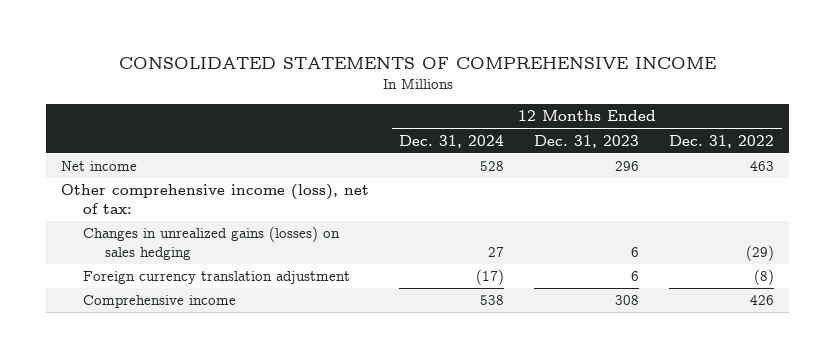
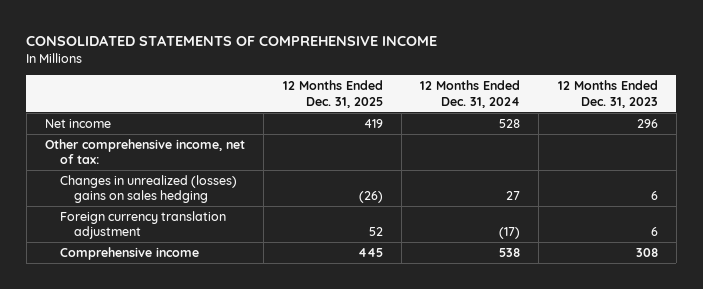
- | 12 Months Ended Dec. 31, 2024 | 12 Months Ended Dec. 31, 2023 | 12 Months Ended Dec. 31, 2022
+ | 12 Months Ended Dec. 31, 2025 | 12 Months Ended Dec. 31, 2024 | 12 Months Ended Dec. 31, 2023
- Other comprehensive income (loss), net of tax:
- Changes in unrealized gains (losses) on sales hedging | 27 | 6 | (29)
+ Other comprehensive income, net of tax:
+ Changes in unrealized (losses) gains on sales hedging | (26) | 27 | 6

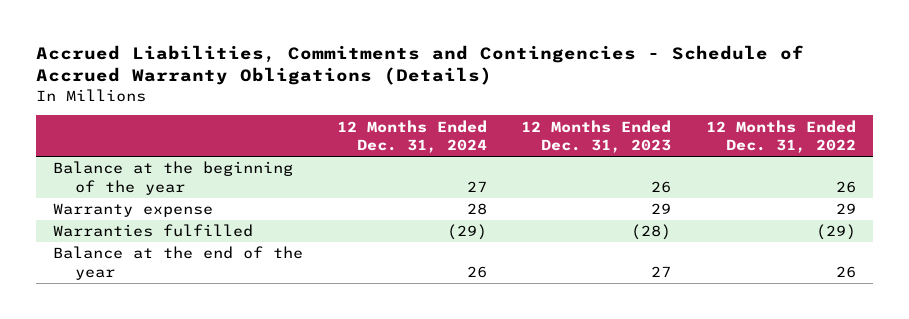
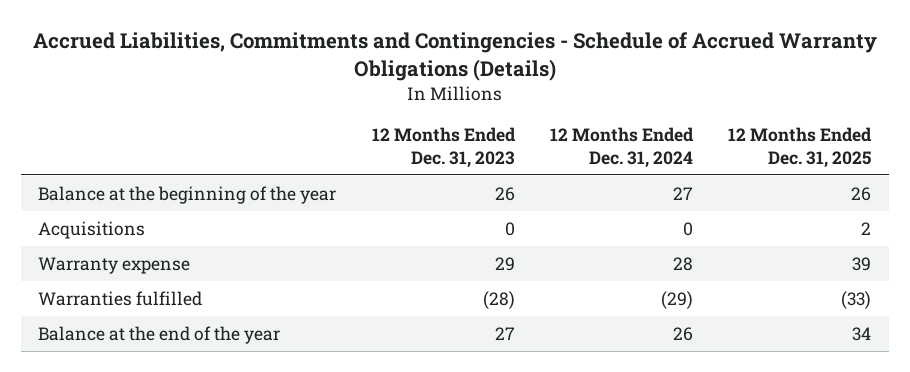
- | 12 Months Ended Dec. 31, 2024 | 12 Months Ended Dec. 31, 2023 | 12 Months Ended Dec. 31, 2022
+ | 12 Months Ended Dec. 31, 2023 | 12 Months Ended Dec. 31, 2024 | 12 Months Ended Dec. 31, 2025
+ Acquisitions | 0 | 0 | 2

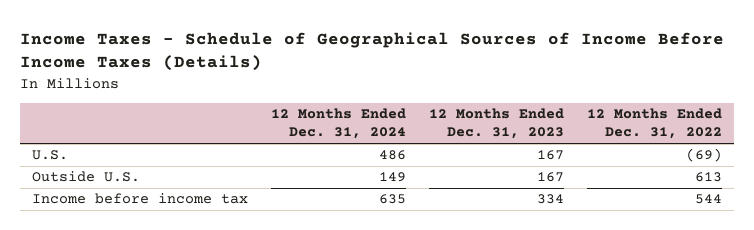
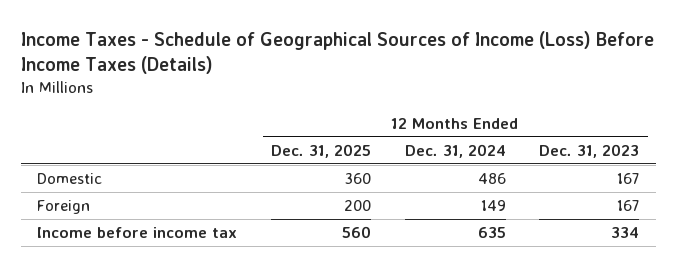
- Income Taxes - Schedule of Geographical Sources of Income Before Income Taxes (Details)
+ Income Taxes - Schedule of Geographical Sources of Income (Loss) Before Income Taxes (Details)
- | 12 Months Ended Dec. 31, 2024 | 12 Months Ended Dec. 31, 2023 | 12 Months Ended Dec. 31, 2022
+ | 12 Months Ended Dec. 31, 2025 | 12 Months Ended Dec. 31, 2024 | 12 Months Ended Dec. 31, 2023
- U.S. | 486 | 167 | (69)
- Outside U.S. | 149 | 167 | 613
+ Domestic | 360 | 486 | 167
+ Foreign | 200 | 149 | 167

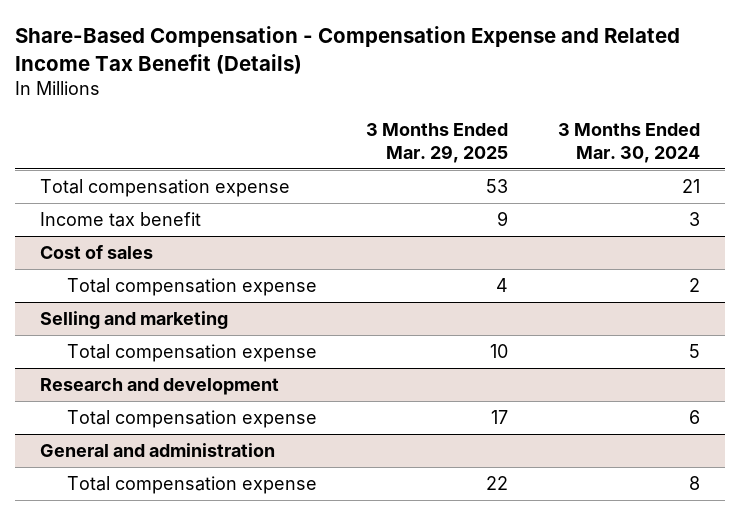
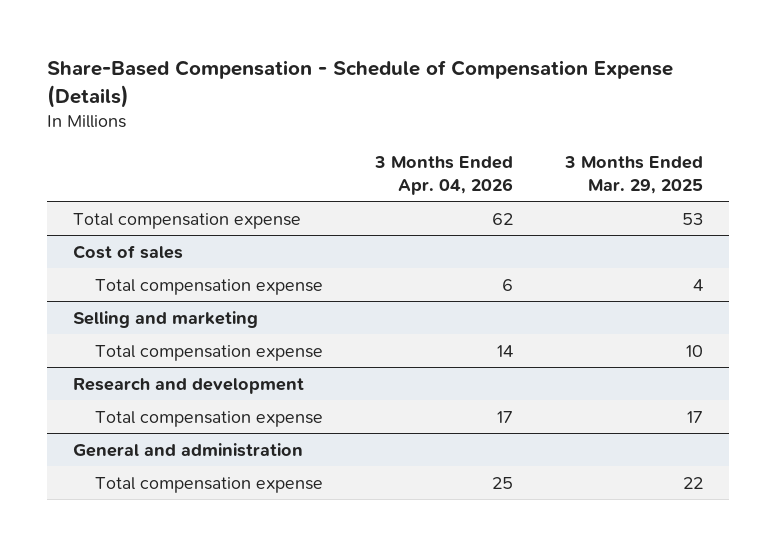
- Share-Based Compensation - Compensation Expense and Related Income Tax Benefit (Details)
+ Share-Based Compensation - Schedule of Compensation Expense (Details)
- | 3 Months Ended Mar. 29, 2025 | 3 Months Ended Mar. 30, 2024
+ | 3 Months Ended Apr. 04, 2026 | 3 Months Ended Mar. 29, 2025
- Income tax benefit | 9 | 3

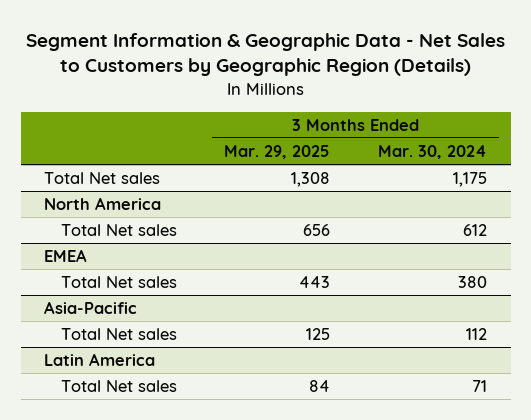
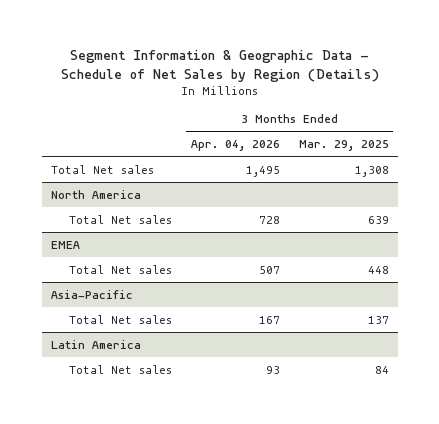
- Segment Information & Geographic Data - Net Sales to Customers by Geographic Region (Details)
+ Segment Information & Geographic Data - Schedule of Net Sales by Region (Details)
- | 3 Months Ended Mar. 29, 2025 | 3 Months Ended Mar. 30, 2024
+ | 3 Months Ended Apr. 04, 2026 | 3 Months Ended Mar. 29, 2025
@ North America
- Total Net sales | 656 | 612
+ Total Net sales | 728 | 639
@ EMEA
- Total Net sales | 443 | 380
+ Total Net sales | 507 | 448
@ Asia-Pacific
- Total Net sales | 125 | 112
+ Total Net sales | 167 | 137

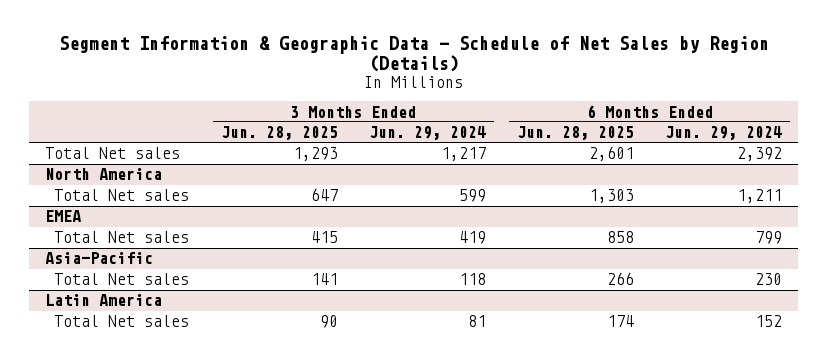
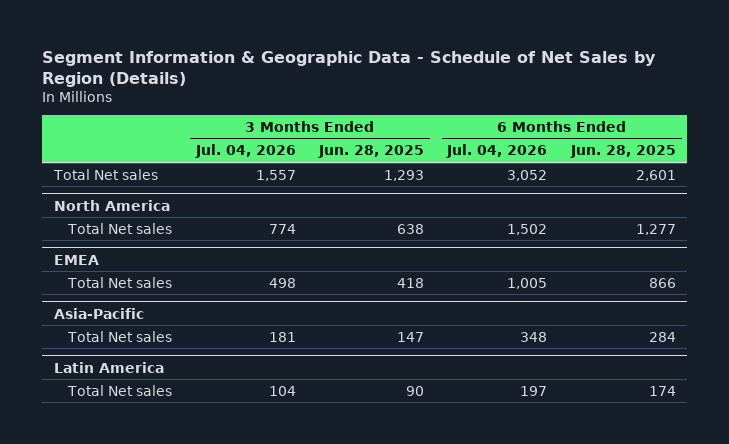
- | 3 Months Ended Jun. 28, 2025 | 3 Months Ended Jun. 29, 2024 | 6 Months Ended Jun. 28, 2025 | 6 Months Ended Jun. 29, 2024
+ | 3 Months Ended Jul. 04, 2026 | 3 Months Ended Jun. 28, 2025 | 6 Months Ended Jul. 04, 2026 | 6 Months Ended Jun. 28, 2025
@ North America
- Total Net sales | 647 | 599 | 1,303 | 1,211
+ Total Net sales | 774 | 638 | 1,502 | 1,277
@ EMEA
- Total Net sales | 415 | 419 | 858 | 799
+ Total Net sales | 498 | 418 | 1,005 | 866
@ Asia-Pacific
- Total Net sales | 141 | 118 | 266 | 230
+ Total Net sales | 181 | 147 | 348 | 284

